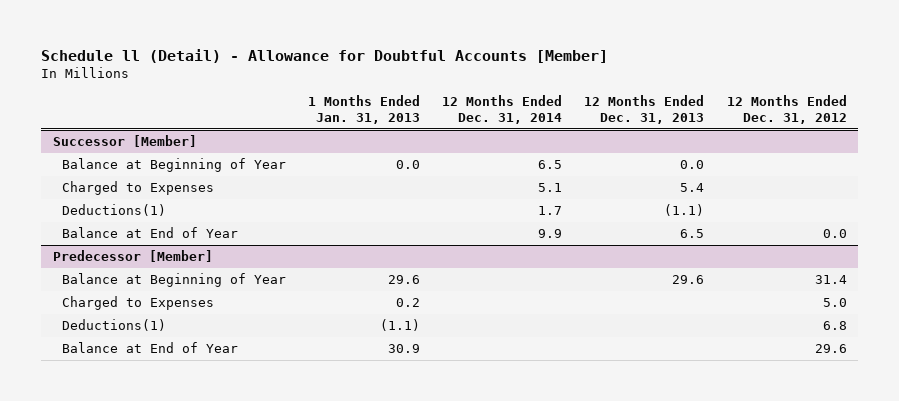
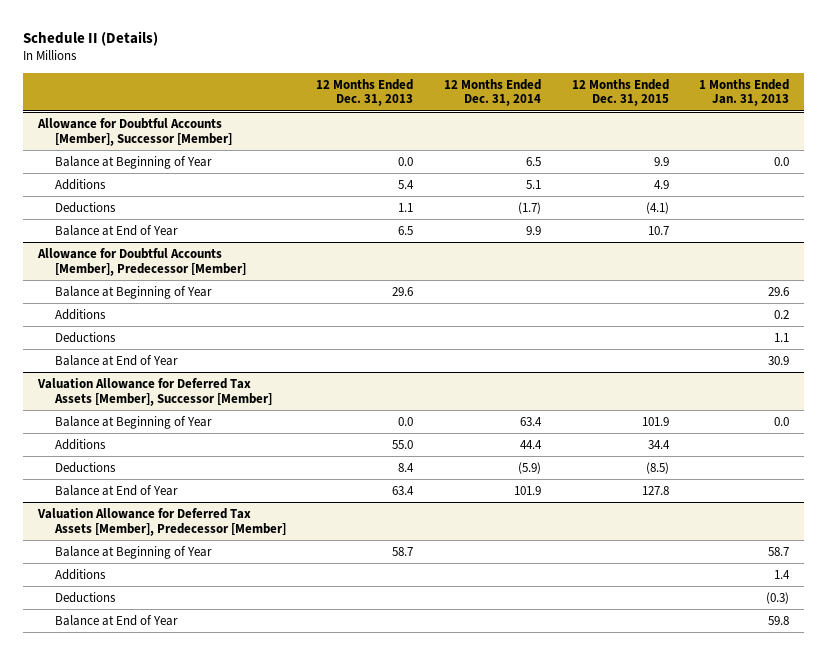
- Schedule ll (Detail) - Allowance for Doubtful Accounts [Member]
+ Schedule II (Details)
- | 1 Months Ended Jan. 31, 2013 | 12 Months Ended Dec. 31, 2014 | 12 Months Ended Dec. 31, 2013 | 12 Months Ended Dec. 31, 2012
+ | 12 Months Ended Dec. 31, 2013 | 12 Months Ended Dec. 31, 2014 | 12 Months Ended Dec. 31, 2015 | 1 Months Ended Jan. 31, 2013
- Successor [Member]
+ Allowance for Doubtful Accounts [Member], Successor [Member]
- Charged to Expenses | | 5.1 | 5.4 |
- Deductions(1) | | 1.7 | (1.1) |
+ Additions | 5.4 | 5.1 | 4.9 |
+ Deductions | 1.1 | (1.7) | (4.1) |
- Predecessor [Member]
+ Allowance for Doubtful Accounts [Member], Predecessor [Member]
- Charged to Expenses | 0.2 | | | 5.0
- Deductions(1) | (1.1) | | | 6.8
+ Additions | | | | 0.2
+ Deductions | | | | 1.1
+ Valuation Allowance for Deferred Tax Assets [Member], Successor [Member]
+ Balance at Beginning of Year | 0.0 | 63.4 | 101.9 | 0.0
+ Additions | 55.0 | 44.4 | 34.4 |
+ Deductions | 8.4 | (5.9) | (8.5) |
+ Balance at End of Year | 63.4 | 101.9 | 127.8 |
+ Valuation Allowance for Deferred Tax Assets [Member], Predecessor [Member]
+ Balance at Beginning of Year | 58.7 | | | 58.7
+ Additions | | | | 1.4
+ Deductions | | | | (0.3)
+ Balance at End of Year | | | | 59.8

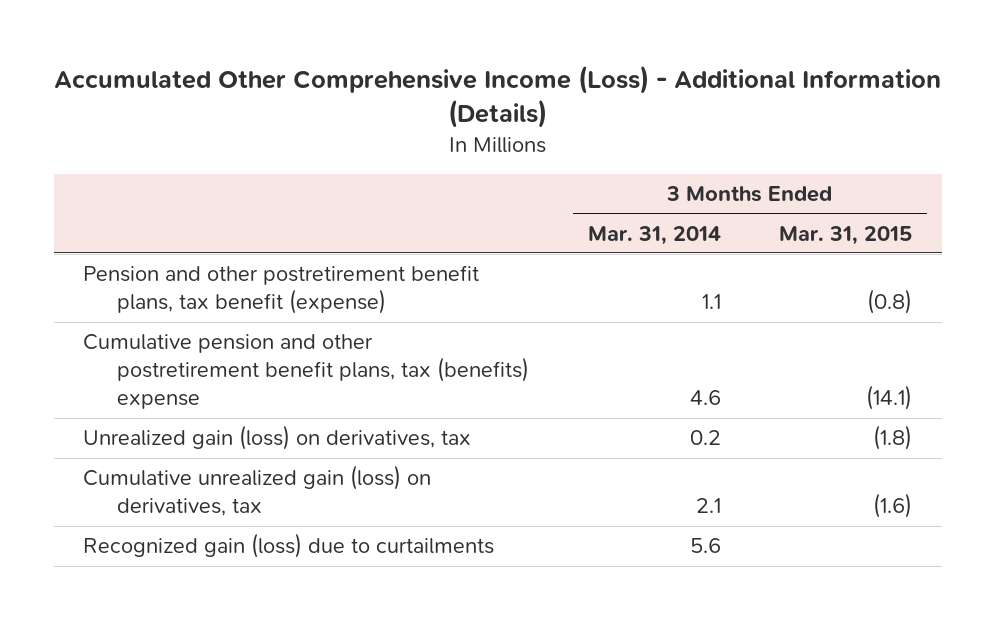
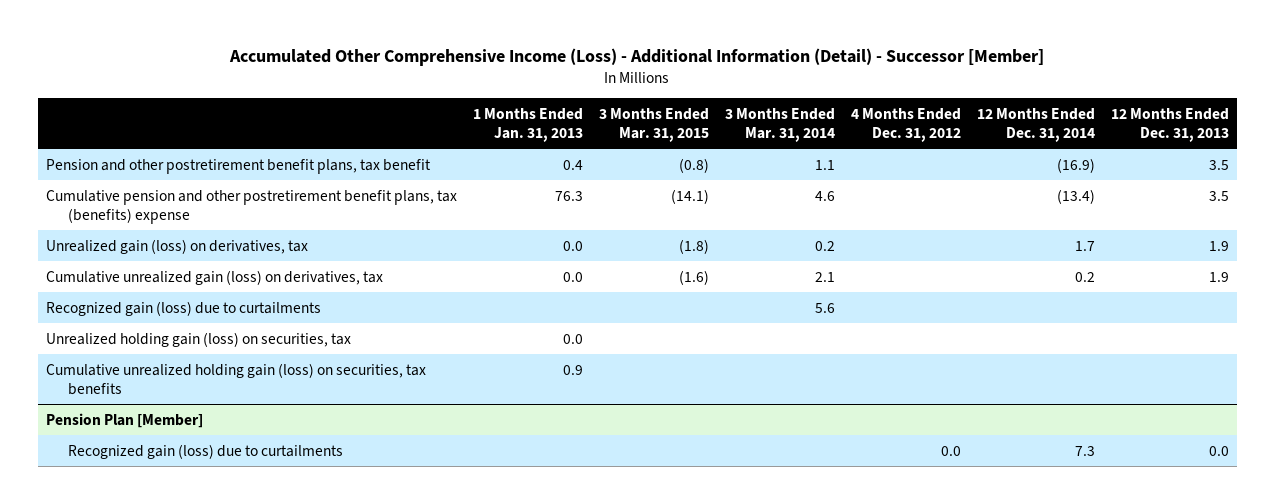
- Accumulated Other Comprehensive Income (Loss) - Additional Information (Details)
+ Accumulated Other Comprehensive Income (Loss) - Additional Information (Detail) - Successor [Member]
- | 3 Months Ended Mar. 31, 2014 | 3 Months Ended Mar. 31, 2015
+ | 1 Months Ended Jan. 31, 2013 | 3 Months Ended Mar. 31, 2015 | 3 Months Ended Mar. 31, 2014 | 4 Months Ended Dec. 31, 2012 | 12 Months Ended Dec. 31, 2014 | 12 Months Ended Dec. 31, 2013
- Pension and other postretirement benefit plans, tax benefit (expense) | 1.1 | (0.8)
+ Pension and other postretirement benefit plans, tax benefit | 0.4 | (0.8) | 1.1 | | (16.9) | 3.5
+ Unrealized holding gain (loss) on securities, tax | 0.0 | | | | |
+ Cumulative unrealized holding gain (loss) on securities, tax benefits | 0.9 | | | | |
+ Pension Plan [Member]
+ Recognized gain (loss) due to curtailments | | | | 0.0 | 7.3 | 0.0

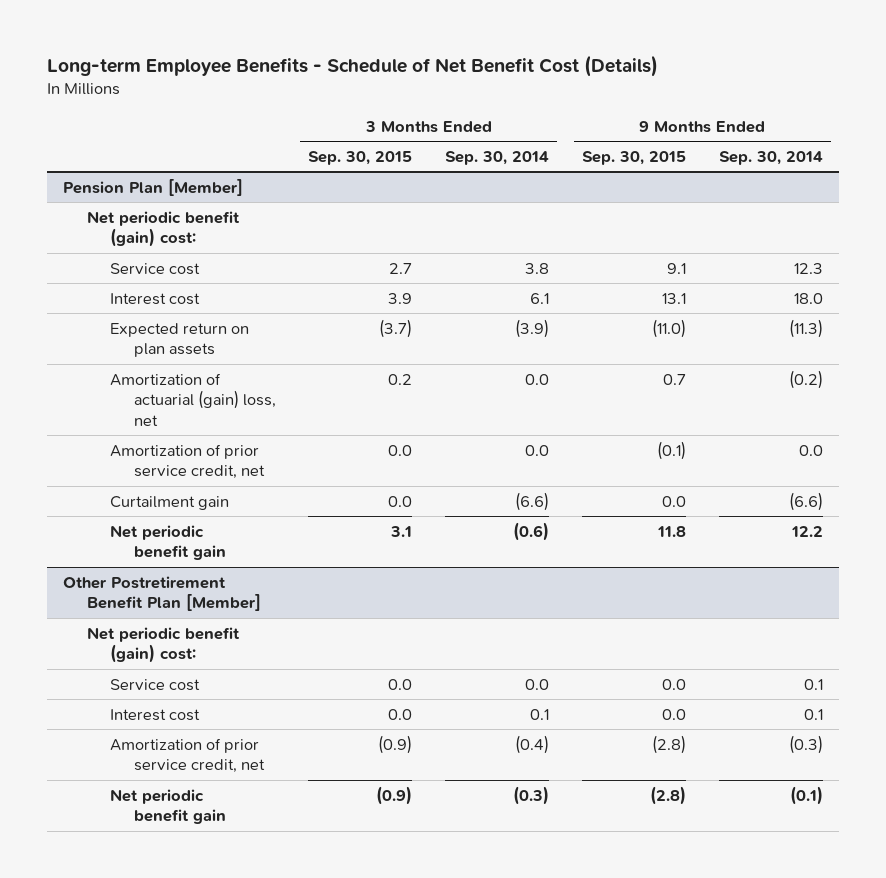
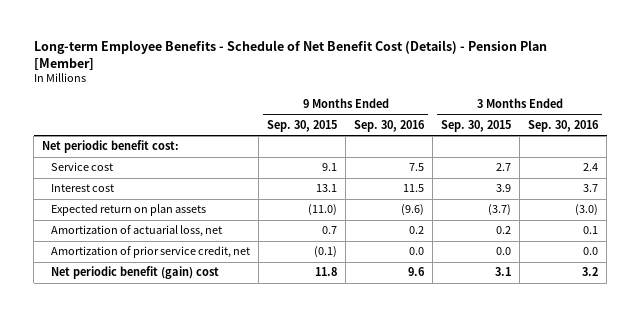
- Long-term Employee Benefits - Schedule of Net Benefit Cost (Details)
+ Long-term Employee Benefits - Schedule of Net Benefit Cost (Details) - Pension Plan [Member]
- | 3 Months Ended Sep. 30, 2015 | 3 Months Ended Sep. 30, 2014 | 9 Months Ended Sep. 30, 2015 | 9 Months Ended Sep. 30, 2014
+ | 9 Months Ended Sep. 30, 2015 | 9 Months Ended Sep. 30, 2016 | 3 Months Ended Sep. 30, 2015 | 3 Months Ended Sep. 30, 2016
- Pension Plan [Member]
- Net periodic benefit (gain) cost:
+ Net periodic benefit cost:
- Amortization of actuarial (gain) loss, net | 0.2 | 0.0 | 0.7 | (0.2)
+ Amortization of actuarial loss, net | 0.7 | 0.2 | 0.2 | 0.1
- Curtailment gain | 0.0 | (6.6) | 0.0 | (6.6)
- Net periodic benefit gain | 3.1 | (0.6) | 11.8 | 12.2
- Other Postretirement Benefit Plan [Member]
- Net periodic benefit (gain) cost:
- Service cost | 0.0 | 0.0 | 0.0 | 0.1
- Interest cost | 0.0 | 0.1 | 0.0 | 0.1
- Amortization of prior service credit, net | (0.9) | (0.4) | (2.8) | (0.3)
- Net periodic benefit gain | (0.9) | (0.3) | (2.8) | (0.1)
+ Net periodic benefit (gain) cost | 11.8 | 9.6 | 3.1 | 3.2

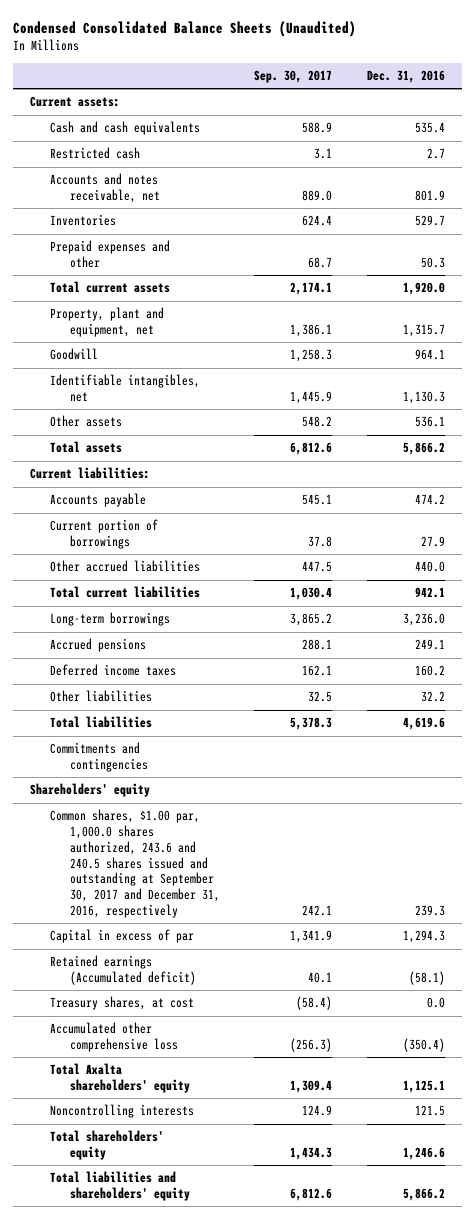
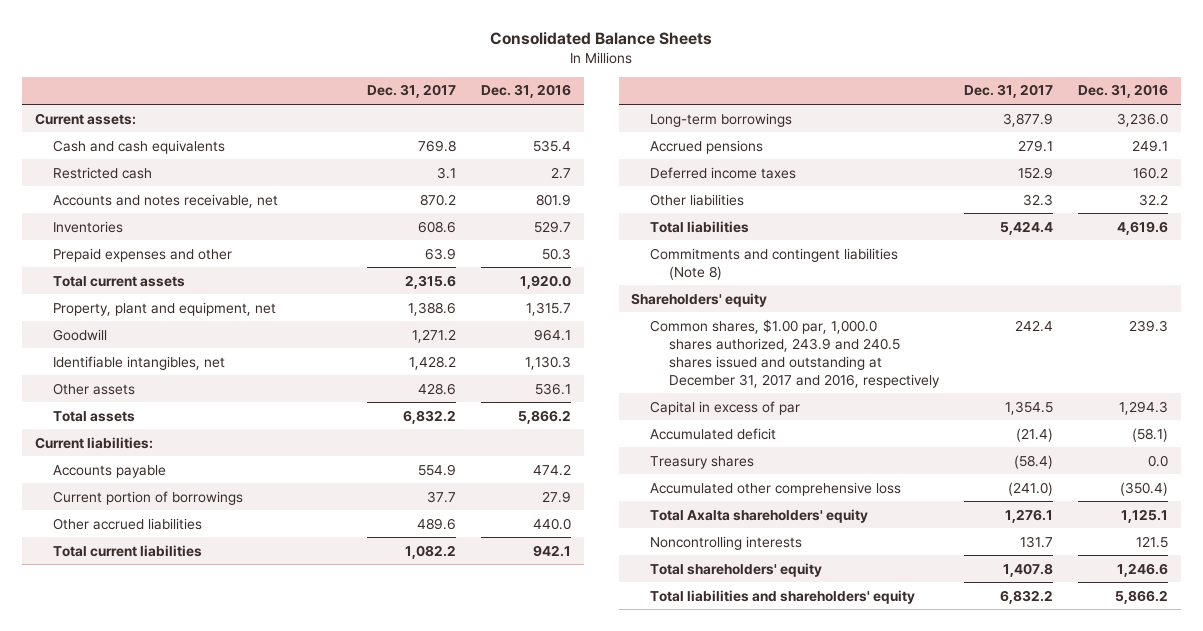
- Condensed Consolidated Balance Sheets (Unaudited)
+ Consolidated Balance Sheets
- | Sep. 30, 2017 | Dec. 31, 2016
+ | Dec. 31, 2017 | Dec. 31, 2016
- Commitments and contingencies
+ Commitments and contingent liabilities (Note 8)
- Common shares, $1.00 par, 1,000.0 shares authorized, 243.6 and 240.5 shares issued and outstanding at September 30, 2017 and December 31, 2016, respectively | 242.1 | 239.3
+ Common shares, $1.00 par, 1,000.0 shares authorized, 243.9 and 240.5 shares issued and outstanding at December 31, 2017 and 2016, respectively | 242.4 | 239.3
- Retained earnings (Accumulated deficit) | 40.1 | (58.1)
- Treasury shares, at cost | (58.4) | 0.0
+ Accumulated deficit | (21.4) | (58.1)
+ Treasury shares | (58.4) | 0.0

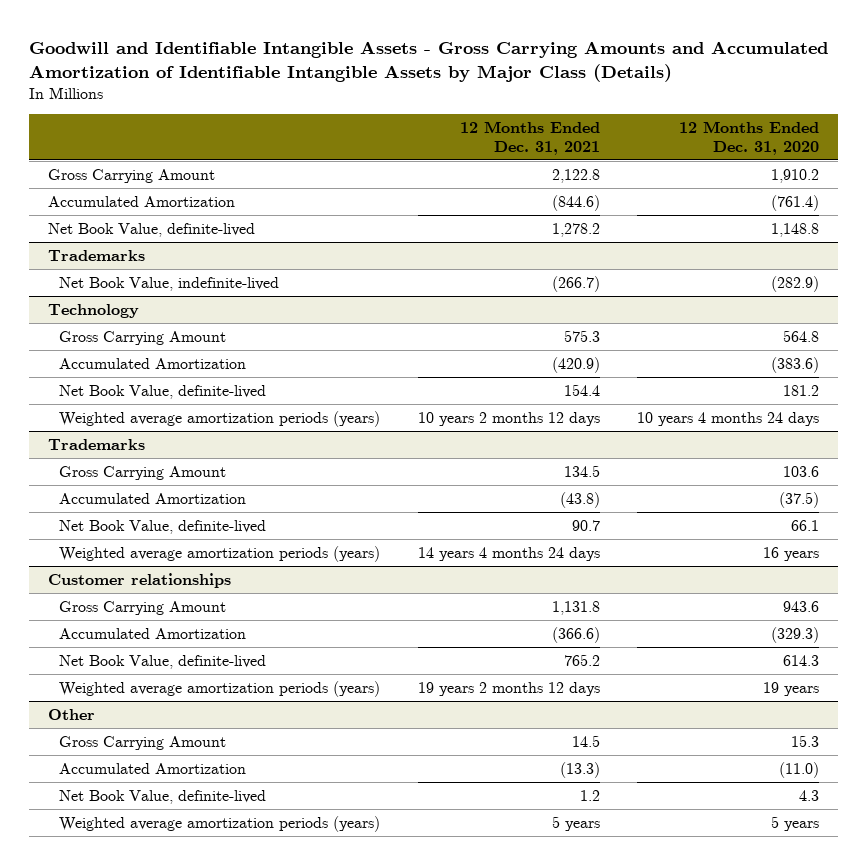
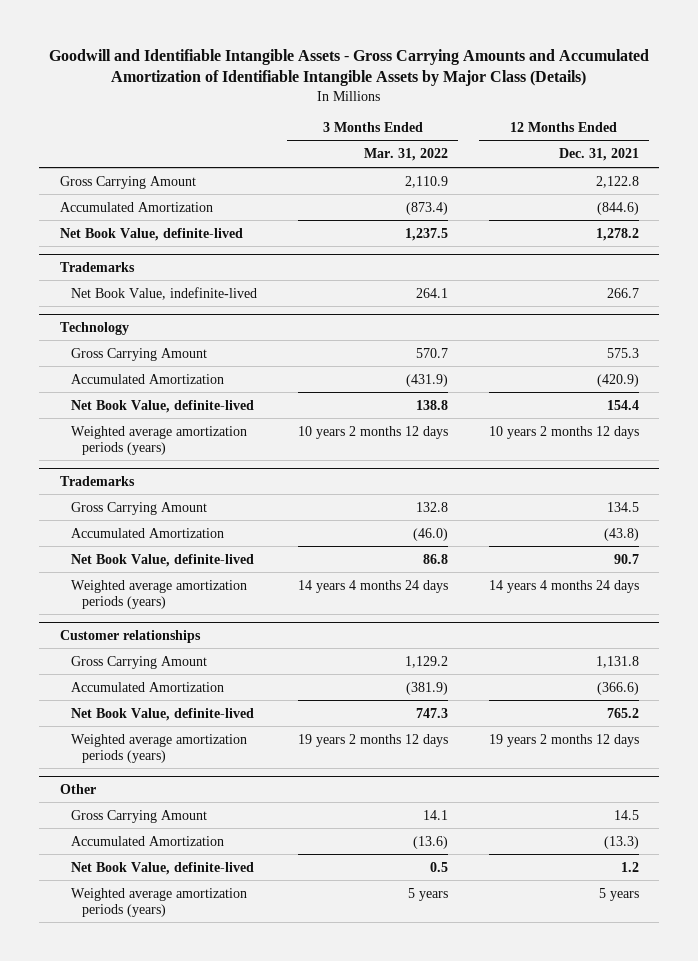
- | 12 Months Ended Dec. 31, 2021 | 12 Months Ended Dec. 31, 2020
+ | 3 Months Ended Mar. 31, 2022 | 12 Months Ended Dec. 31, 2021
@ Trademarks
- Net Book Value, indefinite-lived | (266.7) | (282.9)
+ Net Book Value, indefinite-lived | 264.1 | 266.7

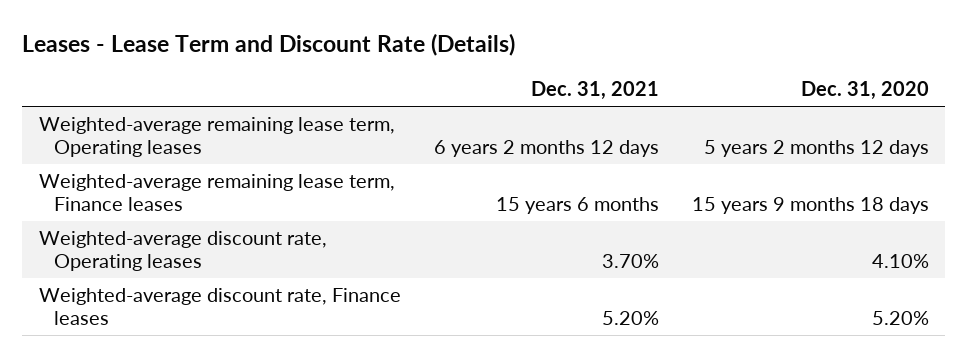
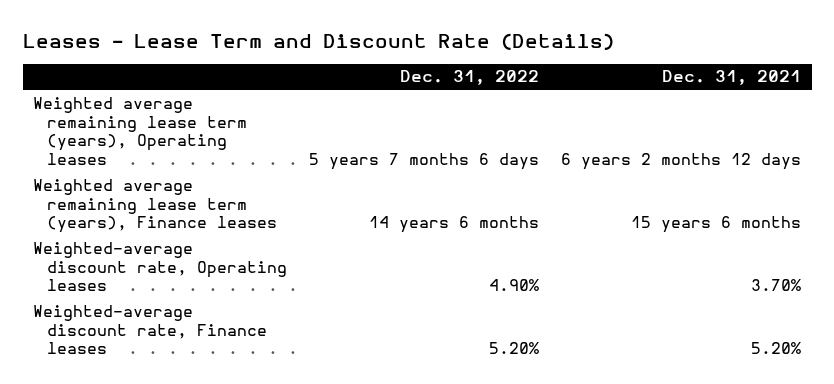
- | Dec. 31, 2021 | Dec. 31, 2020
+ | Dec. 31, 2022 | Dec. 31, 2021
- Weighted-average remaining lease term, Operating leases | 6 years 2 months 12 days | 5 years 2 months 12 days
- Weighted-average remaining lease term, Finance leases | 15 years 6 months | 15 years 9 months 18 days
+ Weighted average remaining lease term (years), Operating leases | 5 years 7 months 6 days | 6 years 2 months 12 days
+ Weighted average remaining lease term (years), Finance leases | 14 years 6 months | 15 years 6 months

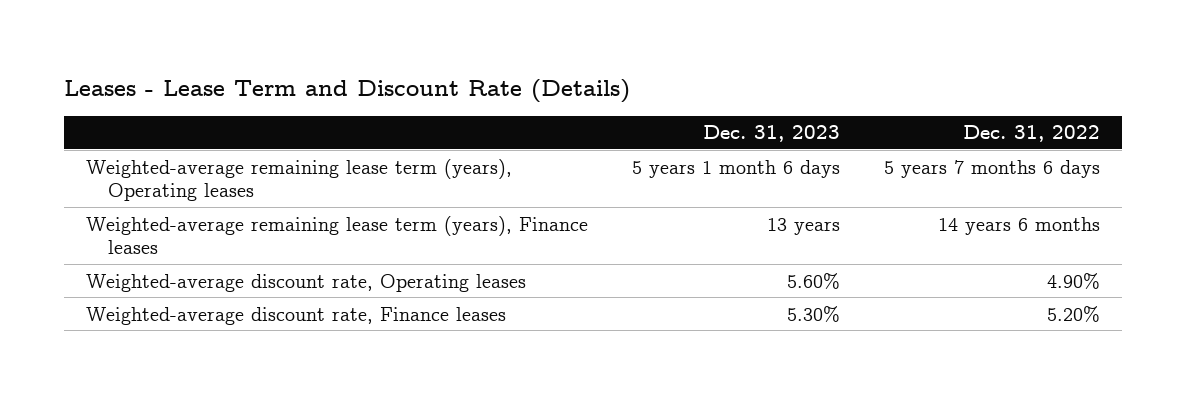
- | Dec. 31, 2022 | Dec. 31, 2021
+ | Dec. 31, 2023 | Dec. 31, 2022
- Weighted average remaining lease term (years), Operating leases | 5 years 7 months 6 days | 6 years 2 months 12 days
- Weighted average remaining lease term (years), Finance leases | 14 years 6 months | 15 years 6 months
+ Weighted-average remaining lease term (years), Operating leases | 5 years 1 month 6 days | 5 years 7 months 6 days
+ Weighted-average remaining lease term (years), Finance leases | 13 years | 14 years 6 months

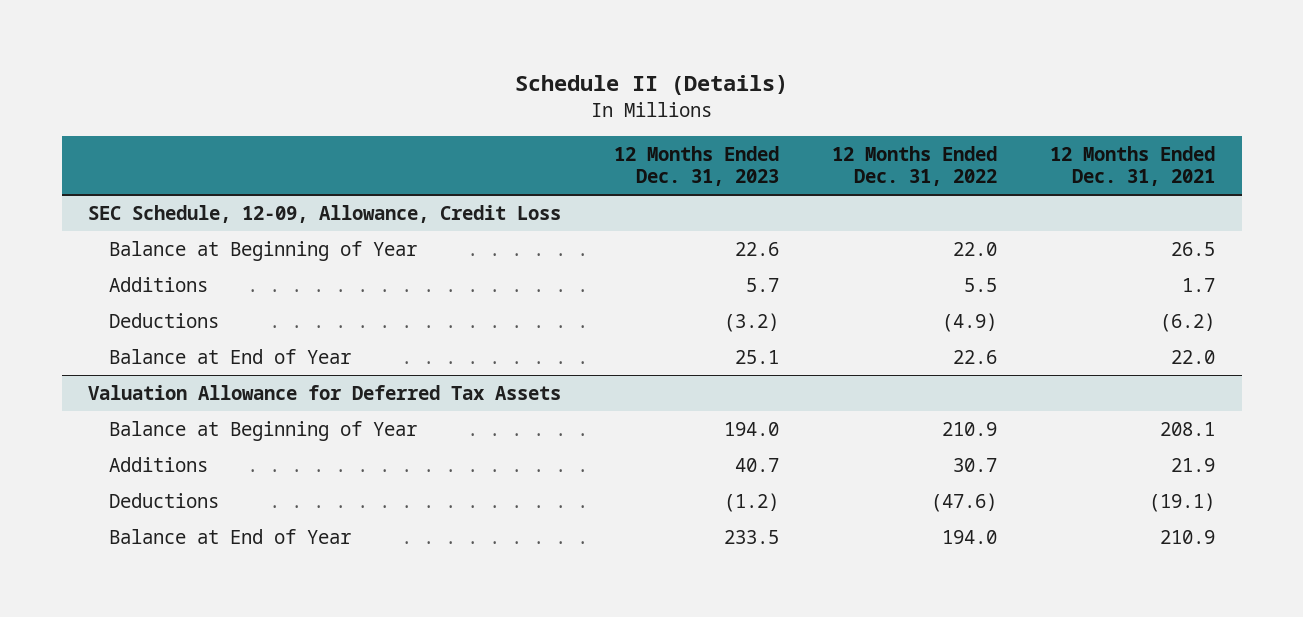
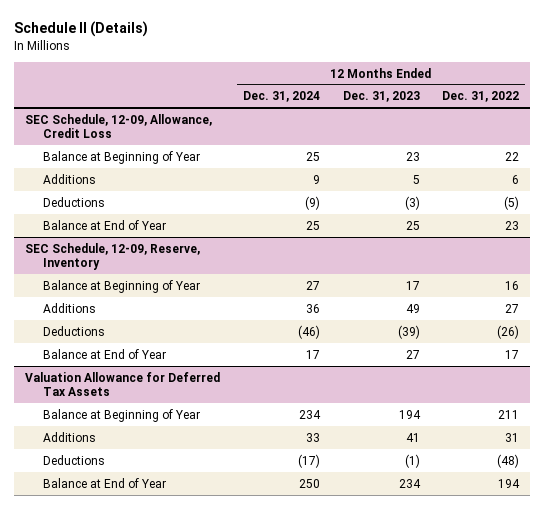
- | 12 Months Ended Dec. 31, 2023 | 12 Months Ended Dec. 31, 2022 | 12 Months Ended Dec. 31, 2021
+ | 12 Months Ended Dec. 31, 2024 | 12 Months Ended Dec. 31, 2023 | 12 Months Ended Dec. 31, 2022
@ SEC Schedule, 12-09, Allowance, Credit Loss
- Balance at Beginning of Year | 22.6 | 22.0 | 26.5
- Additions | 5.7 | 5.5 | 1.7
- Deductions | (3.2) | (4.9) | (6.2)
- Balance at End of Year | 25.1 | 22.6 | 22.0
+ Balance at Beginning of Year | 25 | 23 | 22
+ Additions | 9 | 5 | 6
+ Deductions | (9) | (3) | (5)
+ Balance at End of Year | 25 | 25 | 23
+ SEC Schedule, 12-09, Reserve, Inventory
+ Balance at Beginning of Year | 27 | 17 | 16
+ Additions | 36 | 49 | 27
+ Deductions | (46) | (39) | (26)
+ Balance at End of Year | 17 | 27 | 17
@ Valuation Allowance for Deferred Tax Assets
- Balance at Beginning of Year | 194.0 | 210.9 | 208.1
- Additions | 40.7 | 30.7 | 21.9
- Deductions | (1.2) | (47.6) | (19.1)
- Balance at End of Year | 233.5 | 194.0 | 210.9
+ Balance at Beginning of Year | 234 | 194 | 211
+ Additions | 33 | 41 | 31
+ Deductions | (17) | (1) | (48)
+ Balance at End of Year | 250 | 234 | 194

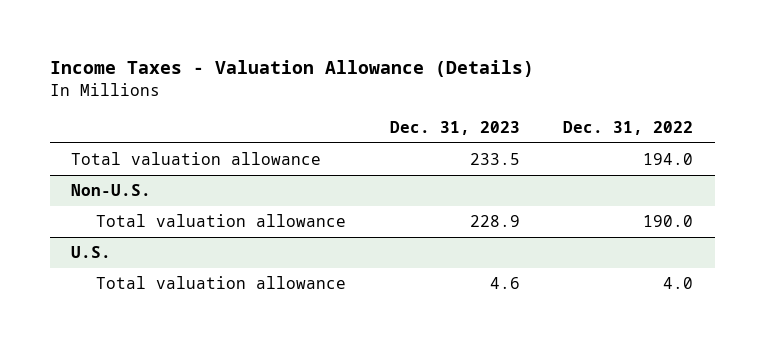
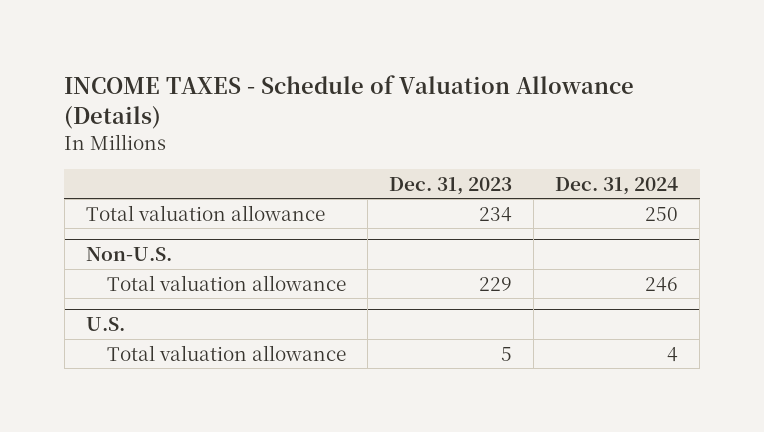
- Income Taxes - Valuation Allowance (Details)
+ INCOME TAXES - Schedule of Valuation Allowance (Details)
- | Dec. 31, 2023 | Dec. 31, 2022
+ | Dec. 31, 2023 | Dec. 31, 2024
- Total valuation allowance | 233.5 | 194.0
+ Total valuation allowance | 234 | 250
@ Non-U.S.
- Total valuation allowance | 228.9 | 190.0
+ Total valuation allowance | 229 | 246
@ U.S.
- Total valuation allowance | 4.6 | 4.0
+ Total valuation allowance | 5 | 4

